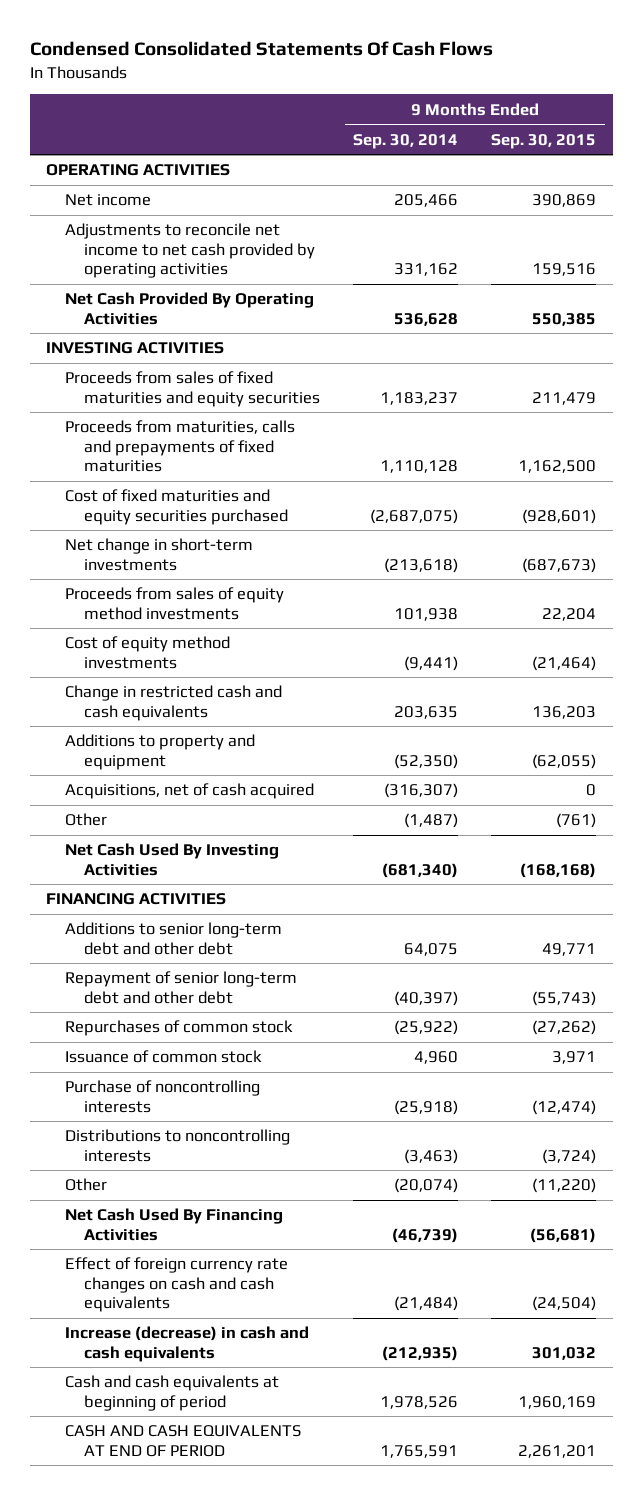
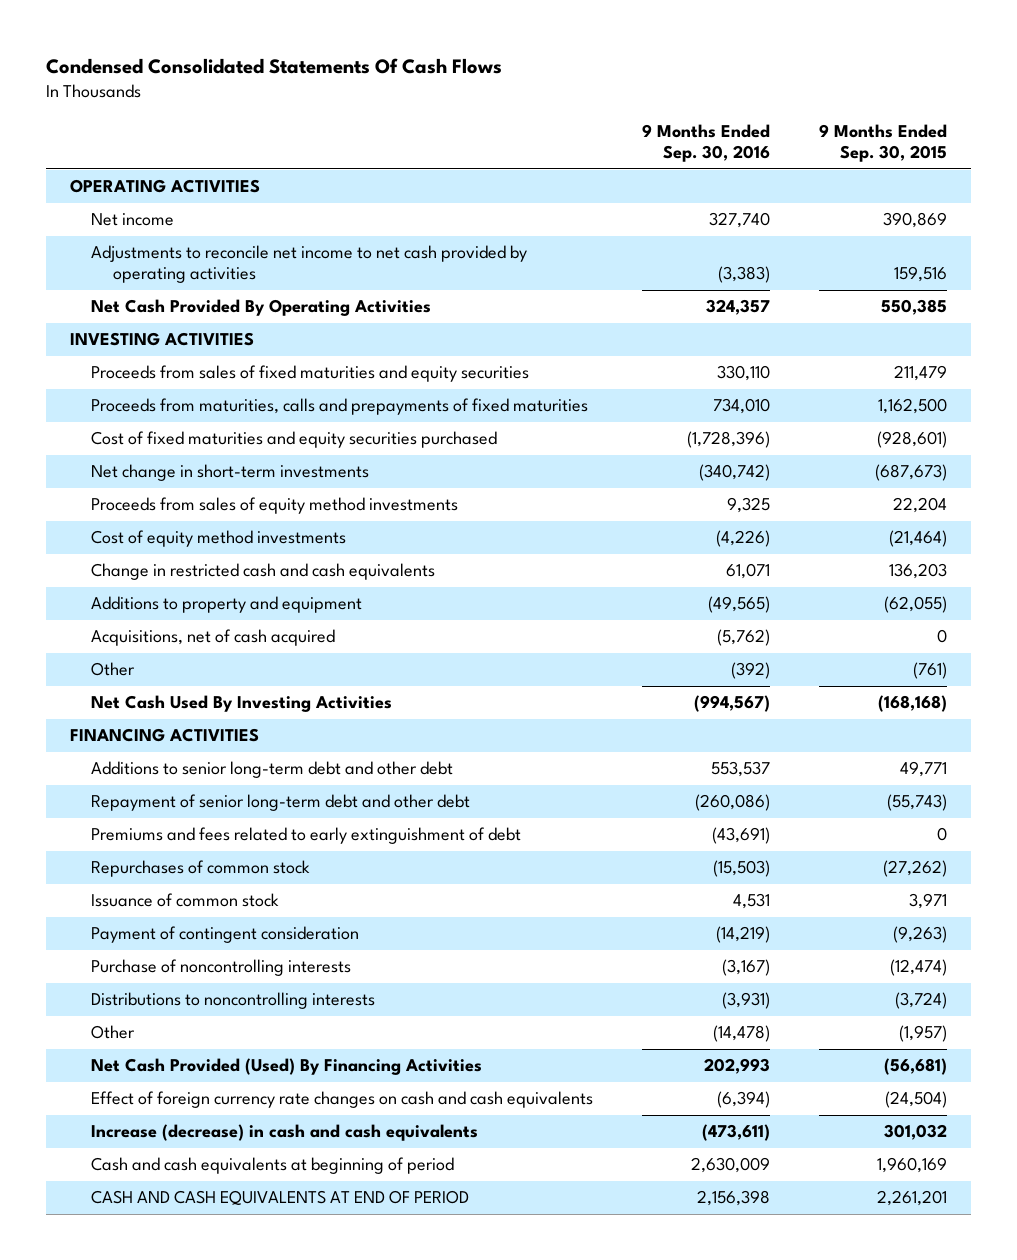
- | 9 Months Ended Sep. 30, 2014 | 9 Months Ended Sep. 30, 2015
+ | 9 Months Ended Sep. 30, 2016 | 9 Months Ended Sep. 30, 2015
+ Premiums and fees related to early extinguishment of debt | (43,691) | 0
+ Payment of contingent consideration | (14,219) | (9,263)
- Other | (20,074) | (11,220)
- Net Cash Used By Financing Activities | (46,739) | (56,681)
+ Other | (14,478) | (1,957)
+ Net Cash Provided (Used) By Financing Activities | 202,993 | (56,681)

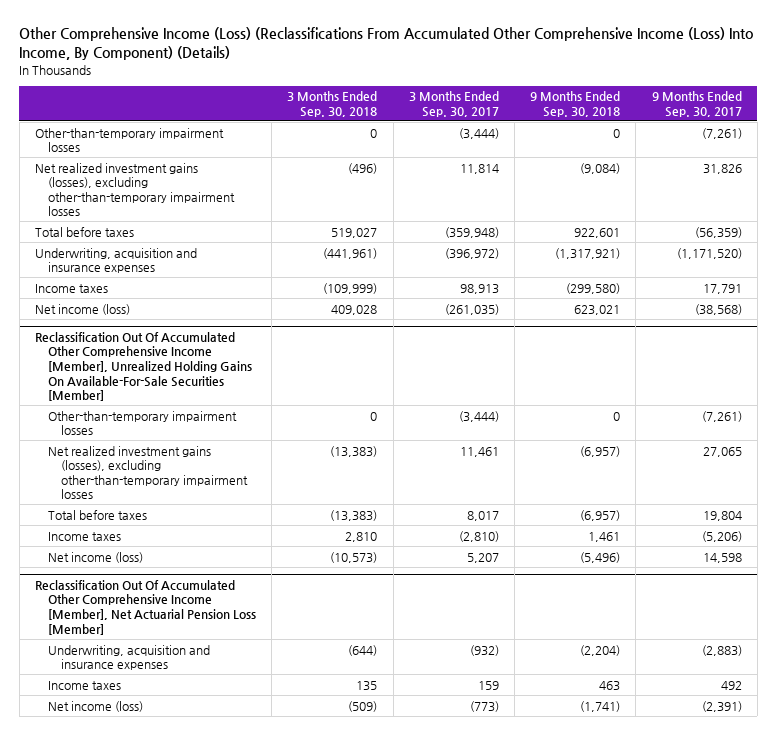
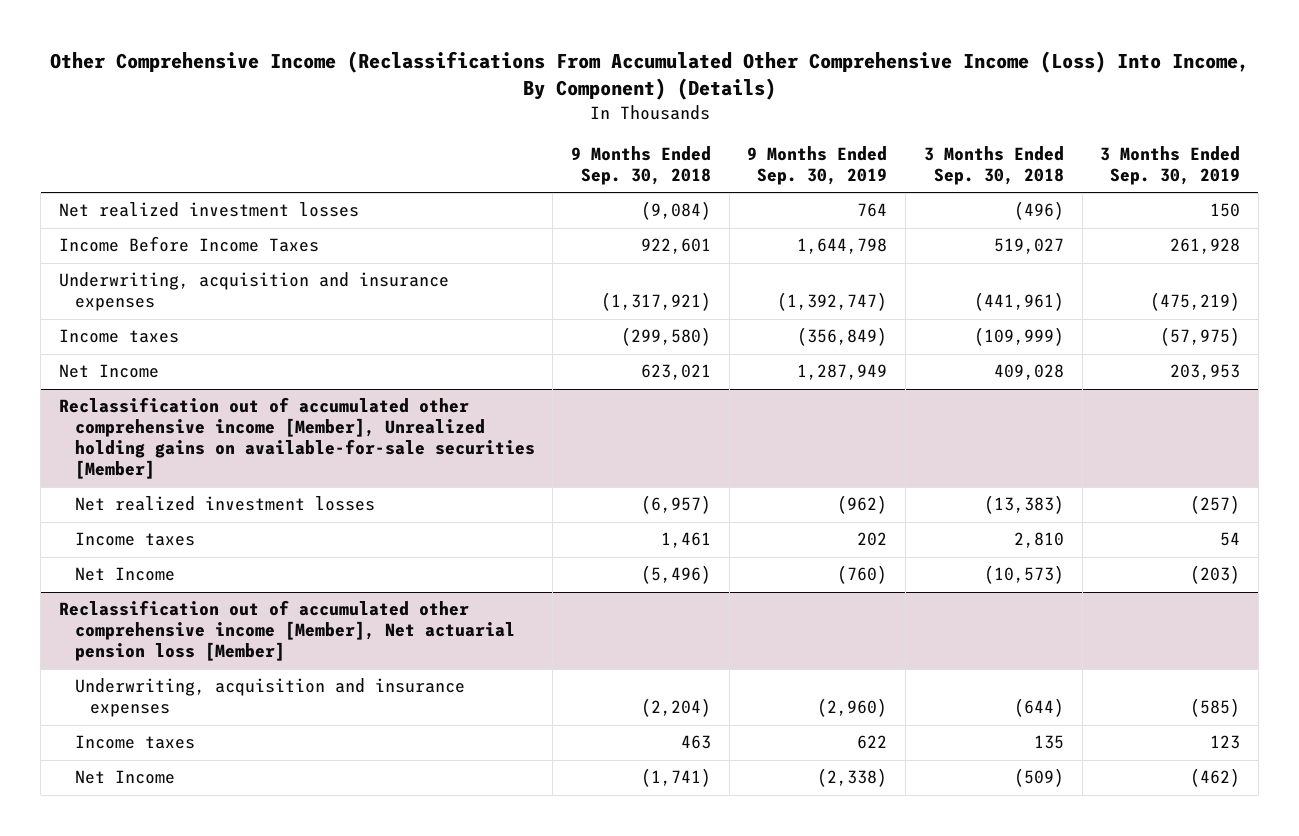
- Other Comprehensive Income (Loss) (Reclassifications From Accumulated Other Comprehensive Income (Loss) Into Income, By Component) (Details)
+ Other Comprehensive Income (Reclassifications From Accumulated Other Comprehensive Income (Loss) Into Income, By Component) (Details)
- | 3 Months Ended Sep. 30, 2018 | 3 Months Ended Sep. 30, 2017 | 9 Months Ended Sep. 30, 2018 | 9 Months Ended Sep. 30, 2017
+ | 9 Months Ended Sep. 30, 2018 | 9 Months Ended Sep. 30, 2019 | 3 Months Ended Sep. 30, 2018 | 3 Months Ended Sep. 30, 2019
- Other-than-temporary impairment losses | 0 | (3,444) | 0 | (7,261)
- Net realized investment gains (losses), excluding other-than-temporary impairment losses | (496) | 11,814 | (9,084) | 31,826
- Total before taxes | 519,027 | (359,948) | 922,601 | (56,359)
+ Net realized investment losses | (9,084) | 764 | (496) | 150
+ Income Before Income Taxes | 922,601 | 1,644,798 | 519,027 | 261,928
- Net income (loss) | 409,028 | (261,035) | 623,021 | (38,568)
- Reclassification Out Of Accumulated Other Comprehensive Income [Member], Unrealized Holding Gains On Available-For-Sale Securities [Member]
- Other-than-temporary impairment losses | 0 | (3,444) | 0 | (7,261)
- Net realized investment gains (losses), excluding other-than-temporary impairment losses | (13,383) | 11,461 | (6,957) | 27,065
- Total before taxes | (13,383) | 8,017 | (6,957) | 19,804
+ Net Income | 623,021 | 1,287,949 | 409,028 | 203,953
+ Reclassification out of accumulated other comprehensive income [Member], Unrealized holding gains on available-for-sale securities [Member]
+ Net realized investment losses | (6,957) | (962) | (13,383) | (257)
- Net income (loss) | (10,573) | 5,207 | (5,496) | 14,598
- Reclassification Out Of Accumulated Other Comprehensive Income [Member], Net Actuarial Pension Loss [Member]
+ Net Income | (5,496) | (760) | (10,573) | (203)
+ Reclassification out of accumulated other comprehensive income [Member], Net actuarial pension loss [Member]
- Net income (loss) | (509) | (773) | (1,741) | (2,391)
+ Net Income | (1,741) | (2,338) | (509) | (462)

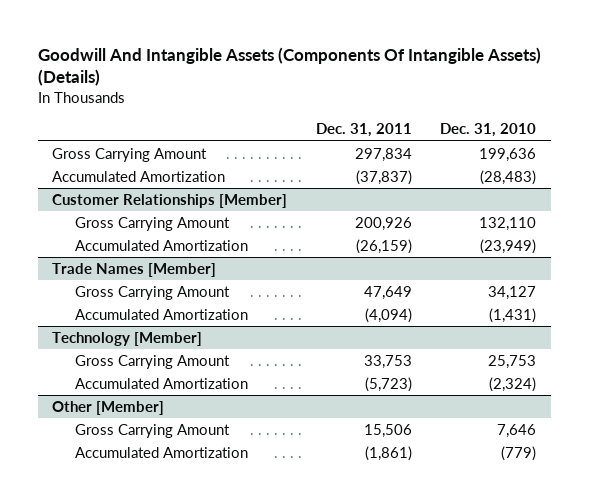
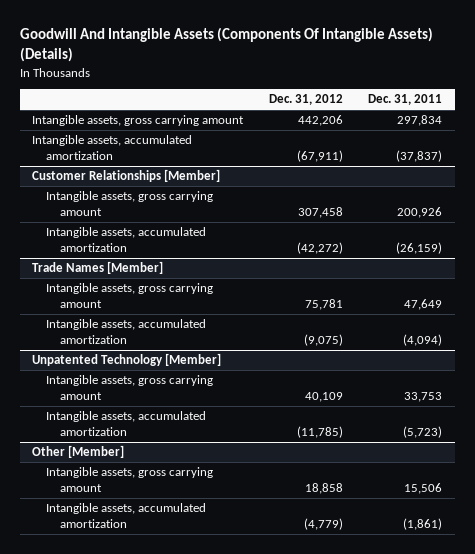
- | Dec. 31, 2011 | Dec. 31, 2010
+ | Dec. 31, 2012 | Dec. 31, 2011
- Gross Carrying Amount | 297,834 | 199,636
- Accumulated Amortization | (37,837) | (28,483)
+ Intangible assets, gross carrying amount | 442,206 | 297,834
+ Intangible assets, accumulated amortization | (67,911) | (37,837)
@ Customer Relationships [Member]
- Gross Carrying Amount | 200,926 | 132,110
- Accumulated Amortization | (26,159) | (23,949)
+ Intangible assets, gross carrying amount | 307,458 | 200,926
+ Intangible assets, accumulated amortization | (42,272) | (26,159)
@ Trade Names [Member]
- Gross Carrying Amount | 47,649 | 34,127
- Accumulated Amortization | (4,094) | (1,431)
- Technology [Member]
- Gross Carrying Amount | 33,753 | 25,753
- Accumulated Amortization | (5,723) | (2,324)
@ Trade Names [Member]
+ Intangible assets, gross carrying amount | 75,781 | 47,649
+ Intangible assets, accumulated amortization | (9,075) | (4,094)
+ Unpatented Technology [Member]
+ Intangible assets, gross carrying amount | 40,109 | 33,753
+ Intangible assets, accumulated amortization | (11,785) | (5,723)
@ Other [Member]
- Gross Carrying Amount | 15,506 | 7,646
- Accumulated Amortization | (1,861) | (779)
+ Intangible assets, gross carrying amount | 18,858 | 15,506
+ Intangible assets, accumulated amortization | (4,779) | (1,861)

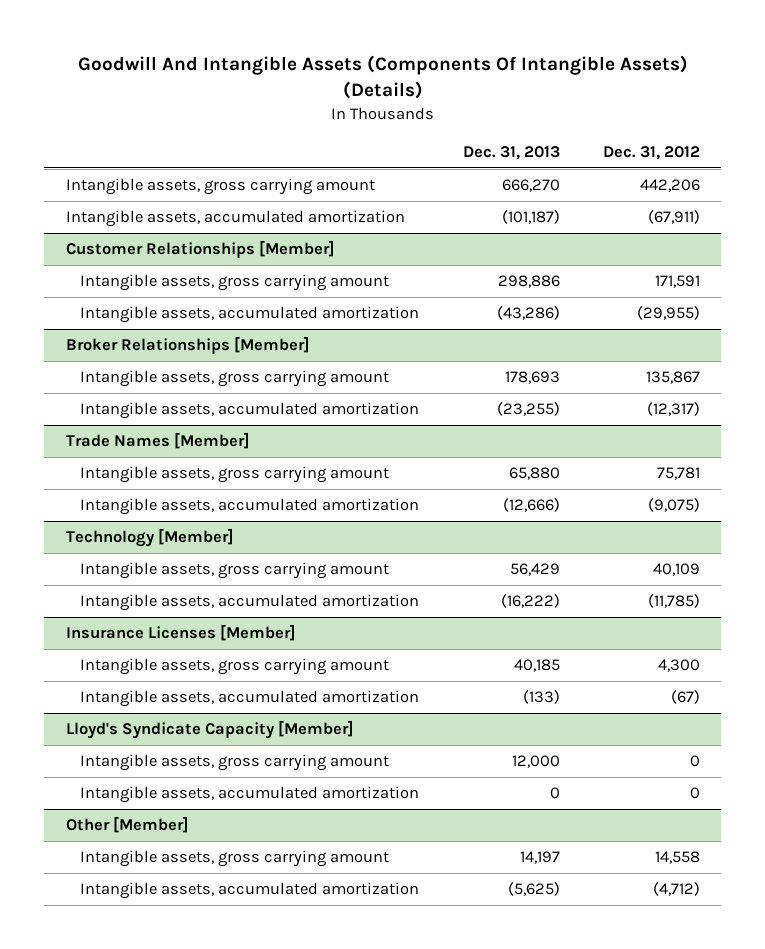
- | Dec. 31, 2012 | Dec. 31, 2011
+ | Dec. 31, 2013 | Dec. 31, 2012
@ Customer Relationships [Member]
- Intangible assets, gross carrying amount | 307,458 | 200,926
- Intangible assets, accumulated amortization | (42,272) | (26,159)
+ Intangible assets, gross carrying amount | 298,886 | 171,591
+ Intangible assets, accumulated amortization | (43,286) | (29,955)
+ Broker Relationships [Member]
+ Intangible assets, gross carrying amount | 178,693 | 135,867
+ Intangible assets, accumulated amortization | (23,255) | (12,317)
- Unpatented Technology [Member]
+ Technology [Member]
+ Insurance Licenses [Member]
+ Intangible assets, gross carrying amount | 40,185 | 4,300
+ Intangible assets, accumulated amortization | (133) | (67)
+ Lloyd's Syndicate Capacity [Member]
+ Intangible assets, gross carrying amount | 12,000 | 0
+ Intangible assets, accumulated amortization | 0 | 0
@ Other [Member]
- Intangible assets, gross carrying amount | 18,858 | 15,506
- Intangible assets, accumulated amortization | (4,779) | (1,861)
+ Intangible assets, gross carrying amount | 14,197 | 14,558
+ Intangible assets, accumulated amortization | (5,625) | (4,712)

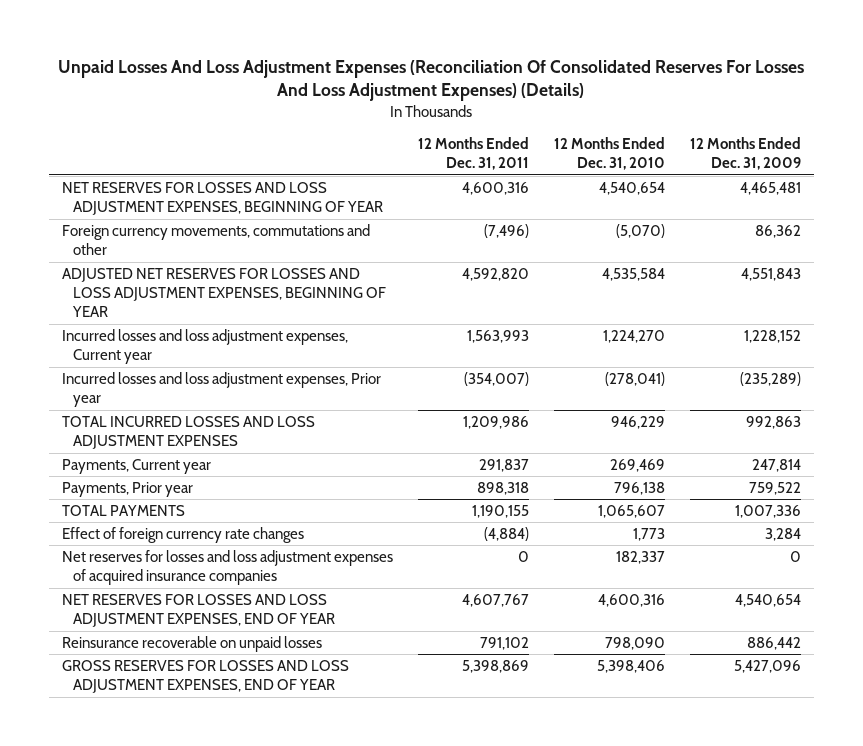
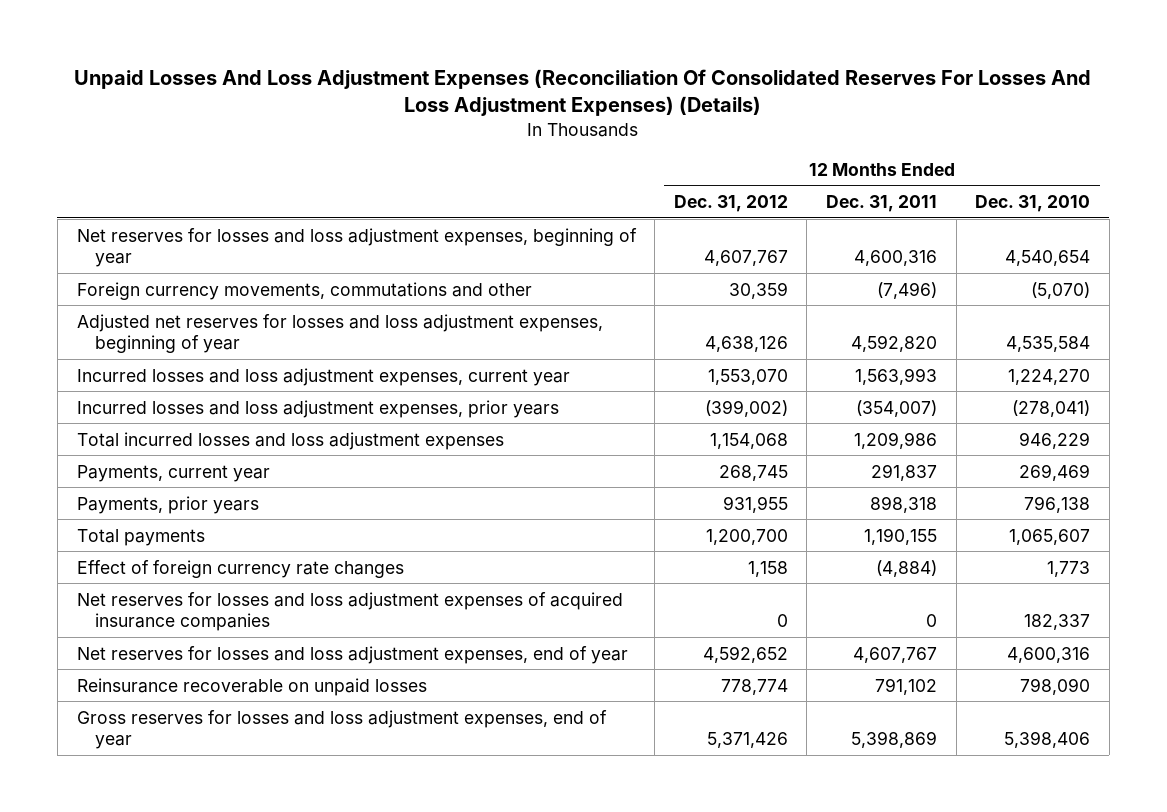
- | 12 Months Ended Dec. 31, 2011 | 12 Months Ended Dec. 31, 2010 | 12 Months Ended Dec. 31, 2009
+ | 12 Months Ended Dec. 31, 2012 | 12 Months Ended Dec. 31, 2011 | 12 Months Ended Dec. 31, 2010
- NET RESERVES FOR LOSSES AND LOSS ADJUSTMENT EXPENSES, BEGINNING OF YEAR | 4,600,316 | 4,540,654 | 4,465,481
+ Net reserves for losses and loss adjustment expenses, beginning of year | 4,607,767 | 4,600,316 | 4,540,654
- ADJUSTED NET RESERVES FOR LOSSES AND LOSS ADJUSTMENT EXPENSES, BEGINNING OF YEAR | 4,592,820 | 4,535,584 | 4,551,843
- Incurred losses and loss adjustment expenses, Current year | 1,563,993 | 1,224,270 | 1,228,152
- Incurred losses and loss adjustment expenses, Prior year | (354,007) | (278,041) | (235,289)
- TOTAL INCURRED LOSSES AND LOSS ADJUSTMENT EXPENSES | 1,209,986 | 946,229 | 992,863
- Payments, Current year | 291,837 | 269,469 | 247,814
- Payments, Prior year | 898,318 | 796,138 | 759,522
- TOTAL PAYMENTS | 1,190,155 | 1,065,607 | 1,007,336
+ Adjusted net reserves for losses and loss adjustment expenses, beginning of year | 4,638,126 | 4,592,820 | 4,535,584
+ Incurred losses and loss adjustment expenses, current year | 1,553,070 | 1,563,993 | 1,224,270
+ Incurred losses and loss adjustment expenses, prior years | (399,002) | (354,007) | (278,041)
+ Total incurred losses and loss adjustment expenses | 1,154,068 | 1,209,986 | 946,229
+ Payments, current year | 268,745 | 291,837 | 269,469
+ Payments, prior years | 931,955 | 898,318 | 796,138
+ Total payments | 1,200,700 | 1,190,155 | 1,065,607
- NET RESERVES FOR LOSSES AND LOSS ADJUSTMENT EXPENSES, END OF YEAR | 4,607,767 | 4,600,316 | 4,540,654
+ Net reserves for losses and loss adjustment expenses, end of year | 4,592,652 | 4,607,767 | 4,600,316
- GROSS RESERVES FOR LOSSES AND LOSS ADJUSTMENT EXPENSES, END OF YEAR | 5,398,869 | 5,398,406 | 5,427,096
+ Gross reserves for losses and loss adjustment expenses, end of year | 5,371,426 | 5,398,869 | 5,398,406

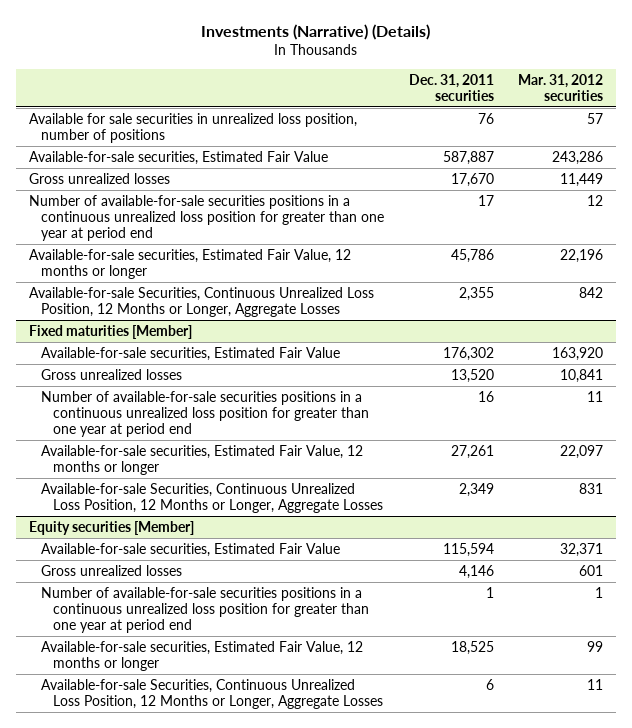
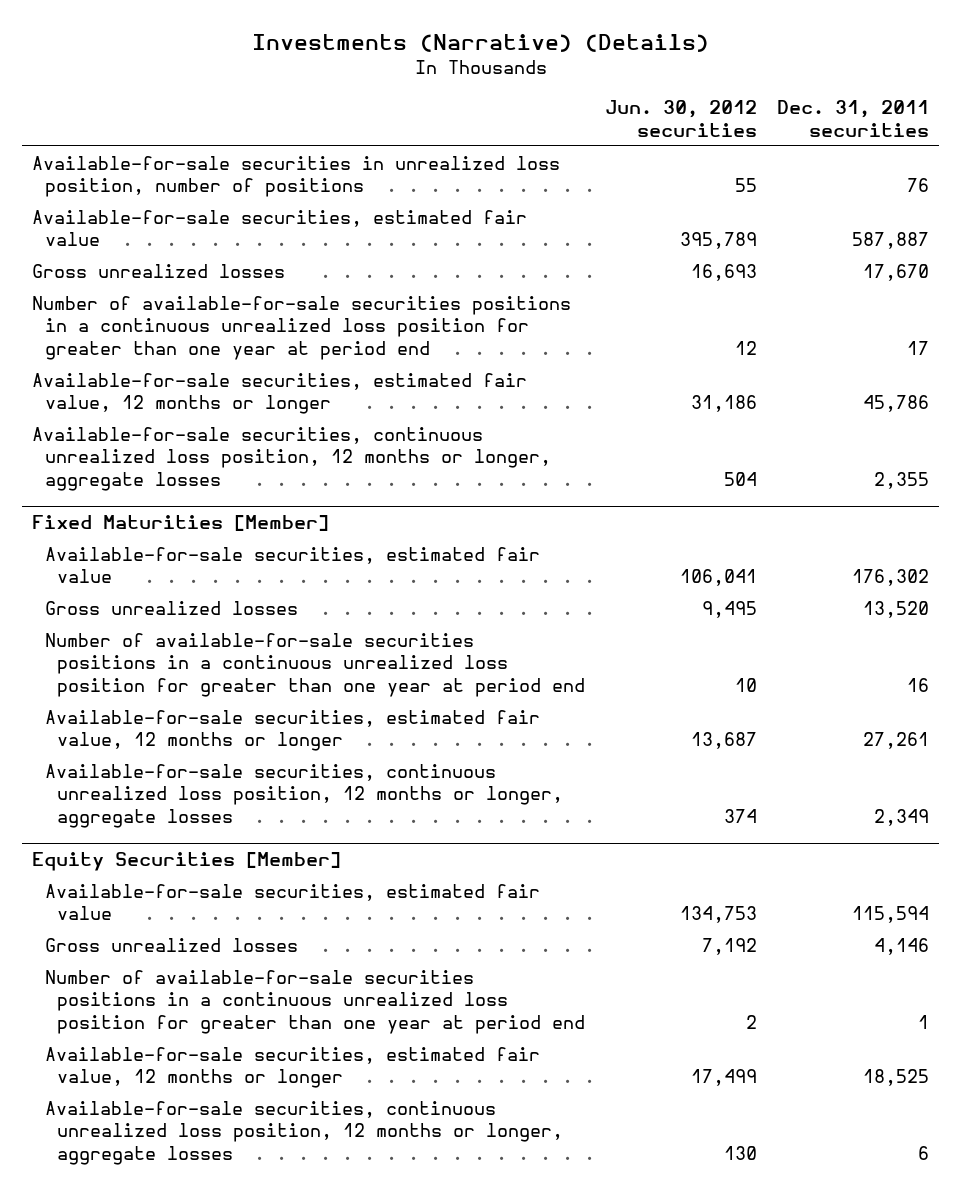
- | Dec. 31, 2011 securities | Mar. 31, 2012 securities
+ | Jun. 30, 2012 securities | Dec. 31, 2011 securities
- Available for sale securities in unrealized loss position, number of positions | 76 | 57
- Available-for-sale securities, Estimated Fair Value | 587,887 | 243,286
+ Available-for-sale securities in unrealized loss position, number of positions | 55 | 76
+ Available-for-sale securities, estimated fair value | 395,789 | 587,887
- Available-for-sale securities, Estimated Fair Value, 12 months or longer | 45,786 | 22,196
- Available-for-sale Securities, Continuous Unrealized Loss Position, 12 Months or Longer, Aggregate Losses | 2,355 | 842
- Fixed maturities [Member]
- Available-for-sale securities, Estimated Fair Value | 176,302 | 163,920
+ Available-for-sale securities, estimated fair value, 12 months or longer | 31,186 | 45,786
+ Available-for-sale securities, continuous unrealized loss position, 12 months or longer, aggregate losses | 504 | 2,355
+ Fixed Maturities [Member]
+ Available-for-sale securities, estimated fair value | 106,041 | 176,302
- Available-for-sale securities, Estimated Fair Value, 12 months or longer | 27,261 | 22,097
- Available-for-sale Securities, Continuous Unrealized Loss Position, 12 Months or Longer, Aggregate Losses | 2,349 | 831
- Equity securities [Member]
- Available-for-sale securities, Estimated Fair Value | 115,594 | 32,371
+ Available-for-sale securities, estimated fair value, 12 months or longer | 13,687 | 27,261
+ Available-for-sale securities, continuous unrealized loss position, 12 months or longer, aggregate losses | 374 | 2,349
+ Equity Securities [Member]
+ Available-for-sale securities, estimated fair value | 134,753 | 115,594
- Available-for-sale securities, Estimated Fair Value, 12 months or longer | 18,525 | 99
- Available-for-sale Securities, Continuous Unrealized Loss Position, 12 Months or Longer, Aggregate Losses | 6 | 11
+ Available-for-sale securities, estimated fair value, 12 months or longer | 17,499 | 18,525
+ Available-for-sale securities, continuous unrealized loss position, 12 months or longer, aggregate losses | 130 | 6

